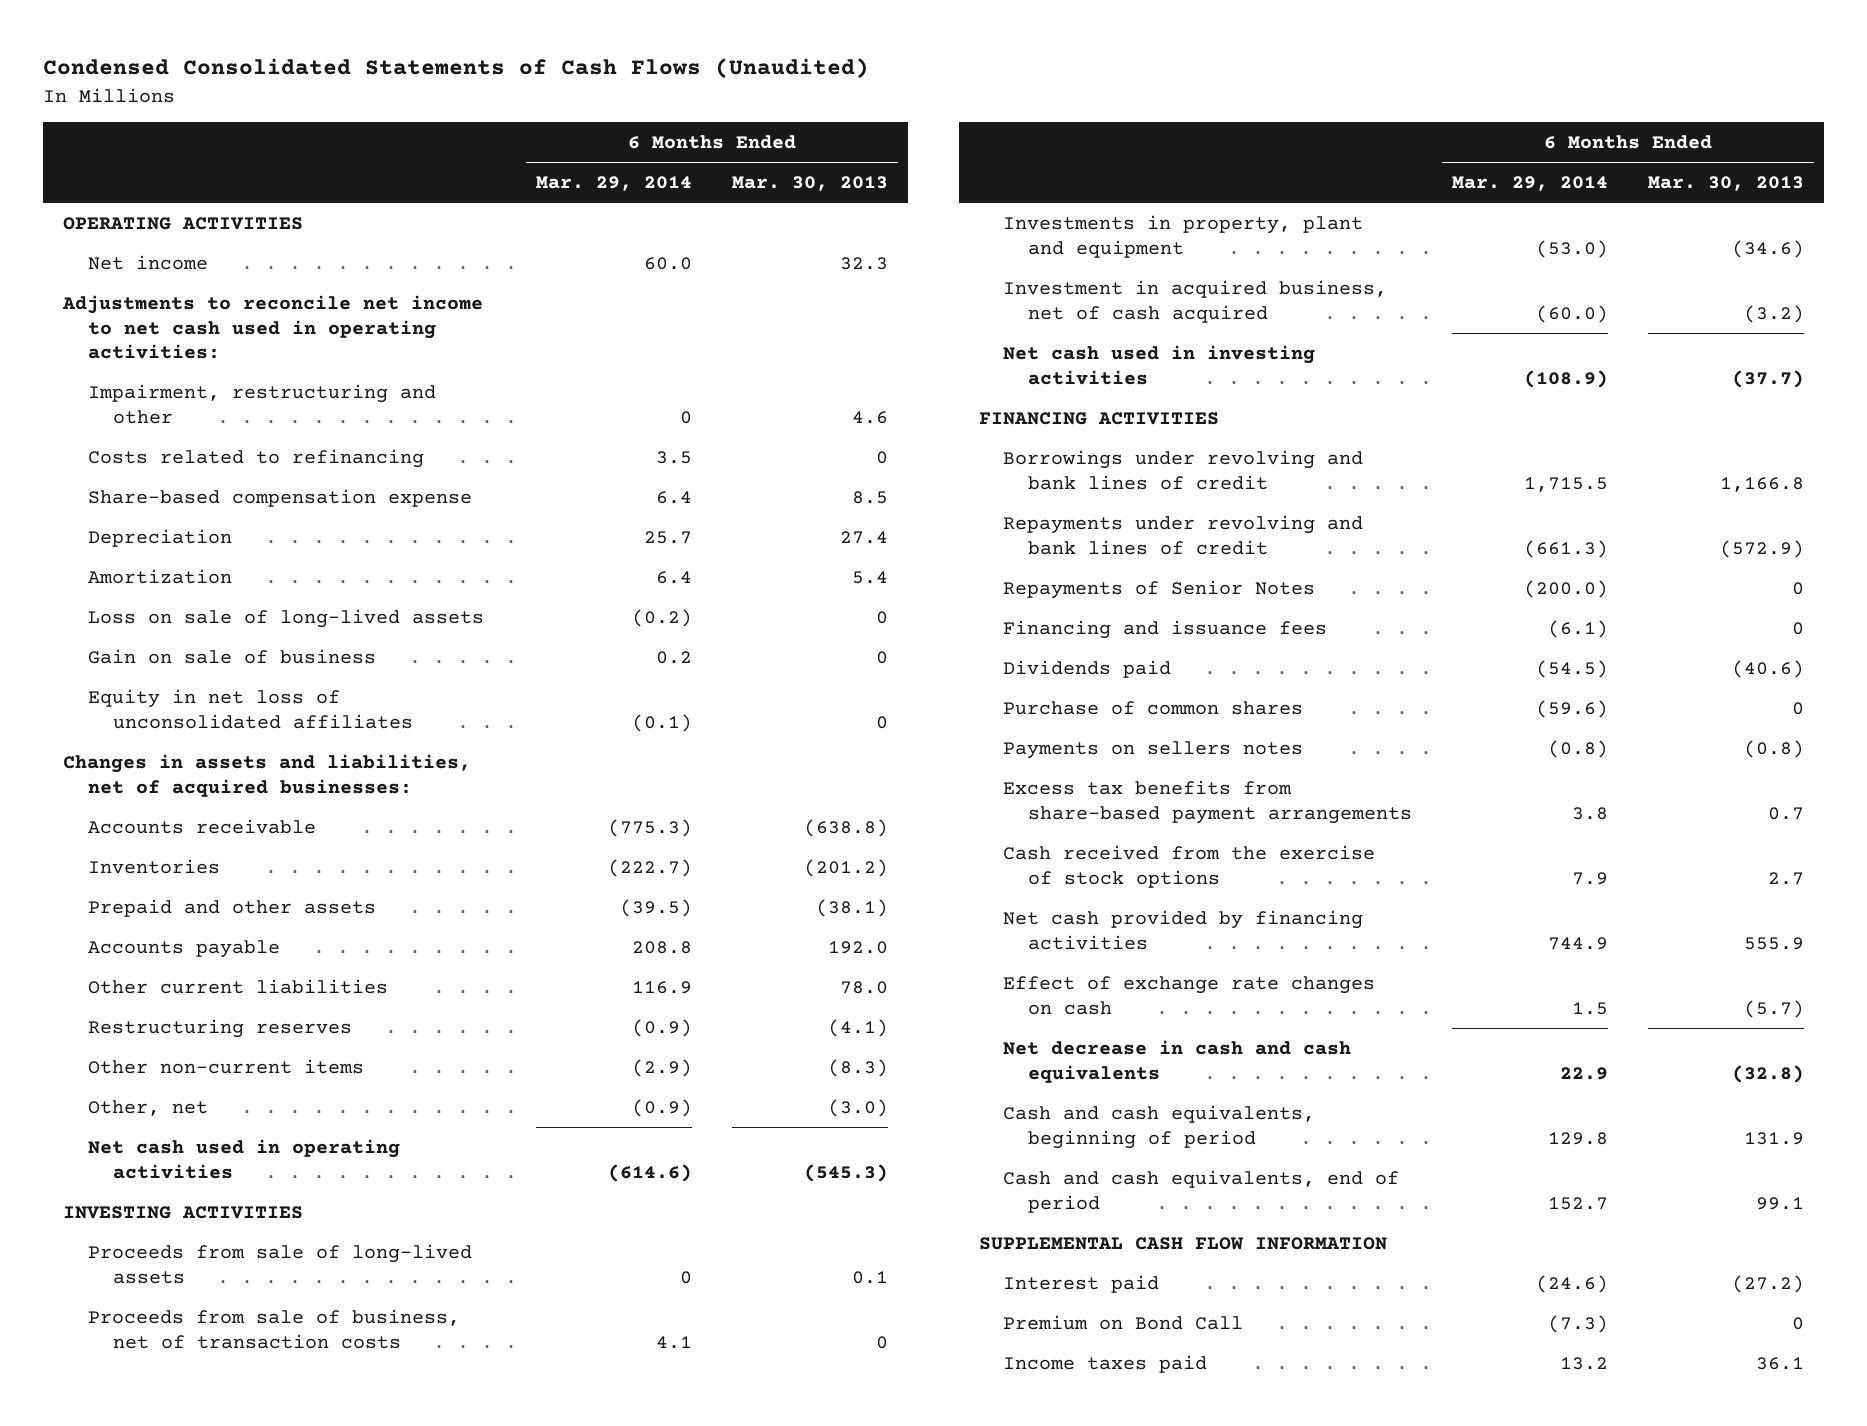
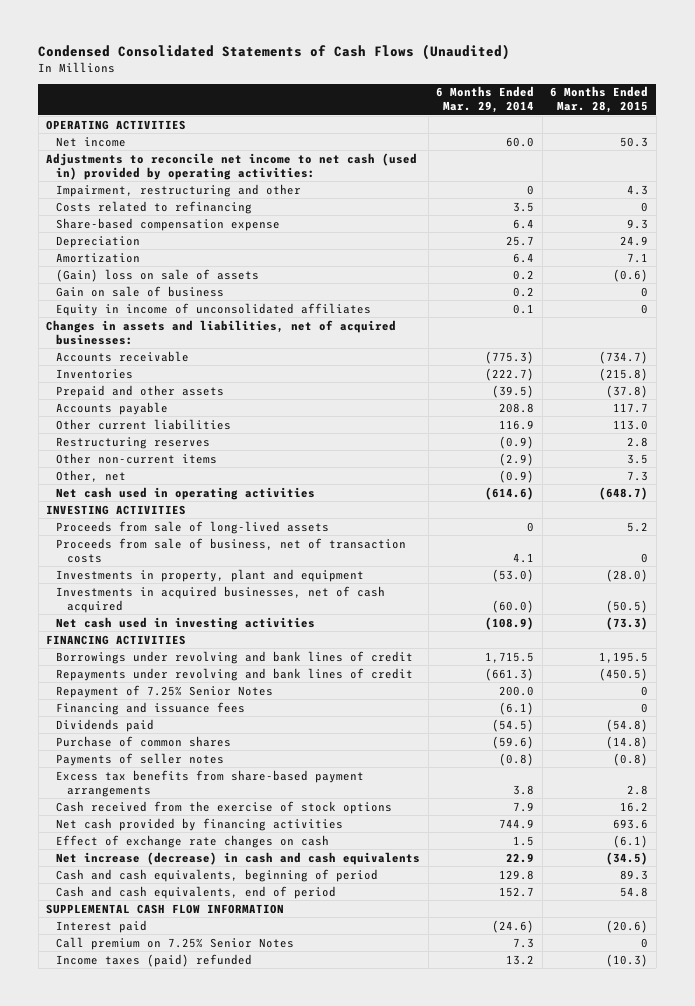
- | 6 Months Ended Mar. 29, 2014 | 6 Months Ended Mar. 30, 2013
+ | 6 Months Ended Mar. 29, 2014 | 6 Months Ended Mar. 28, 2015
- Adjustments to reconcile net income to net cash used in operating activities:
+ Adjustments to reconcile net income to net cash (used in) provided by operating activities:
- Loss on sale of long-lived assets | (0.2) | 0
+ (Gain) loss on sale of assets | 0.2 | (0.6)
- Equity in net loss of unconsolidated affiliates | (0.1) | 0
+ Equity in income of unconsolidated affiliates | 0.1 | 0
- Investment in acquired business, net of cash acquired | (60.0) | (3.2)
+ Investments in acquired businesses, net of cash acquired | (60.0) | (50.5)
- Repayments of Senior Notes | (200.0) | 0
+ Repayment of 7.25% Senior Notes | 200.0 | 0
- Payments on sellers notes | (0.8) | (0.8)
+ Payments of seller notes | (0.8) | (0.8)
- Net decrease in cash and cash equivalents | 22.9 | (32.8)
+ Net increase (decrease) in cash and cash equivalents | 22.9 | (34.5)
- Premium on Bond Call | (7.3) | 0
- Income taxes paid | 13.2 | 36.1
+ Call premium on 7.25% Senior Notes | 7.3 | 0
+ Income taxes (paid) refunded | 13.2 | (10.3)

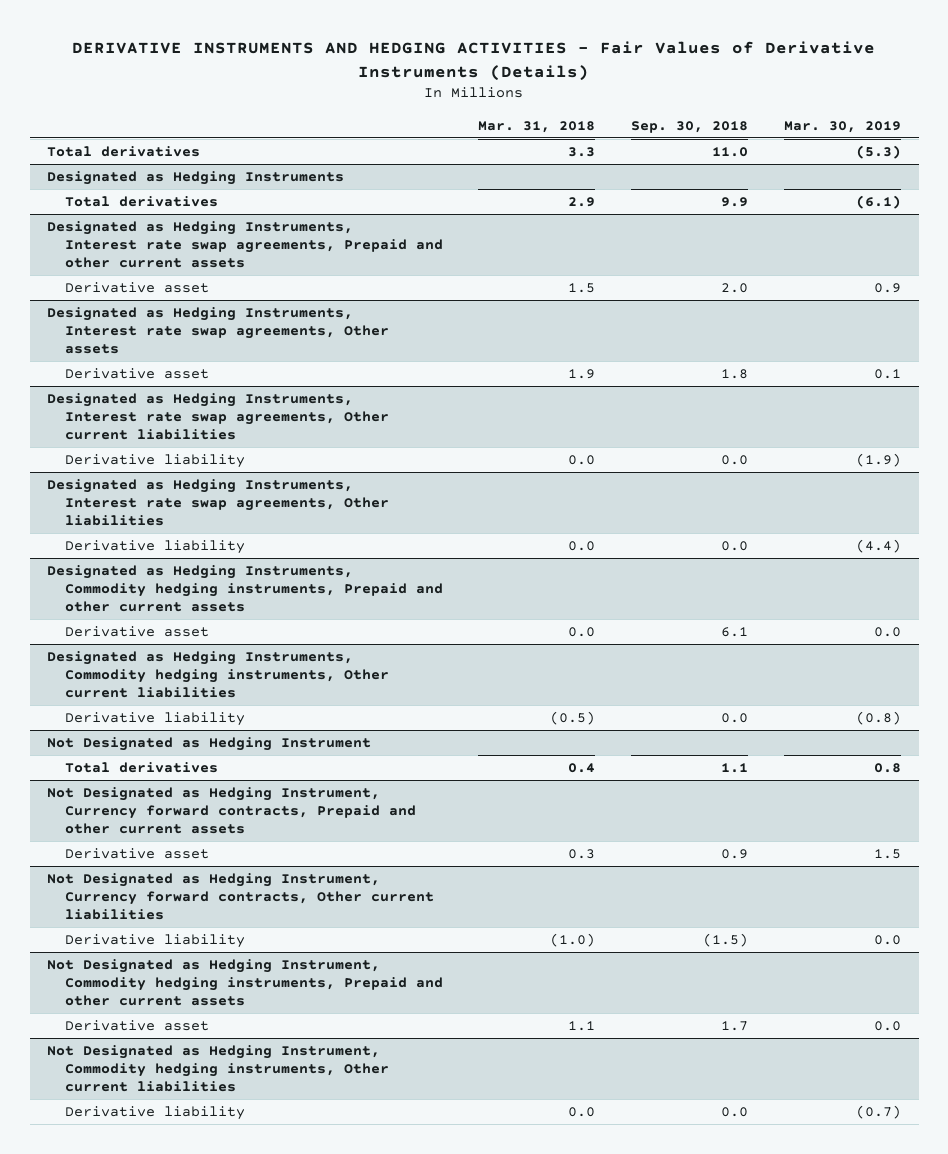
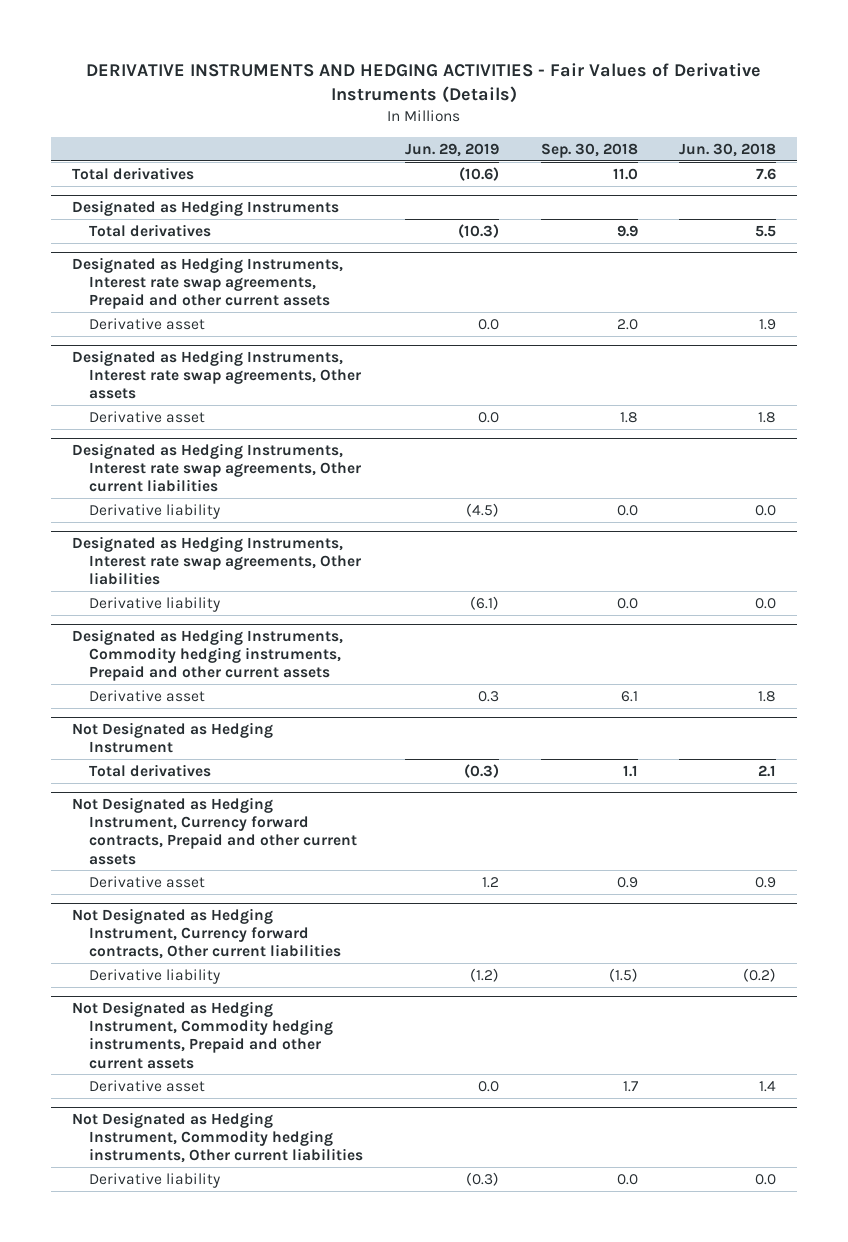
- | Mar. 31, 2018 | Sep. 30, 2018 | Mar. 30, 2019
+ | Jun. 29, 2019 | Sep. 30, 2018 | Jun. 30, 2018
- Designated as Hedging Instruments, Commodity hedging instruments, Other current liabilities
- Derivative liability | (0.5) | 0.0 | (0.8)

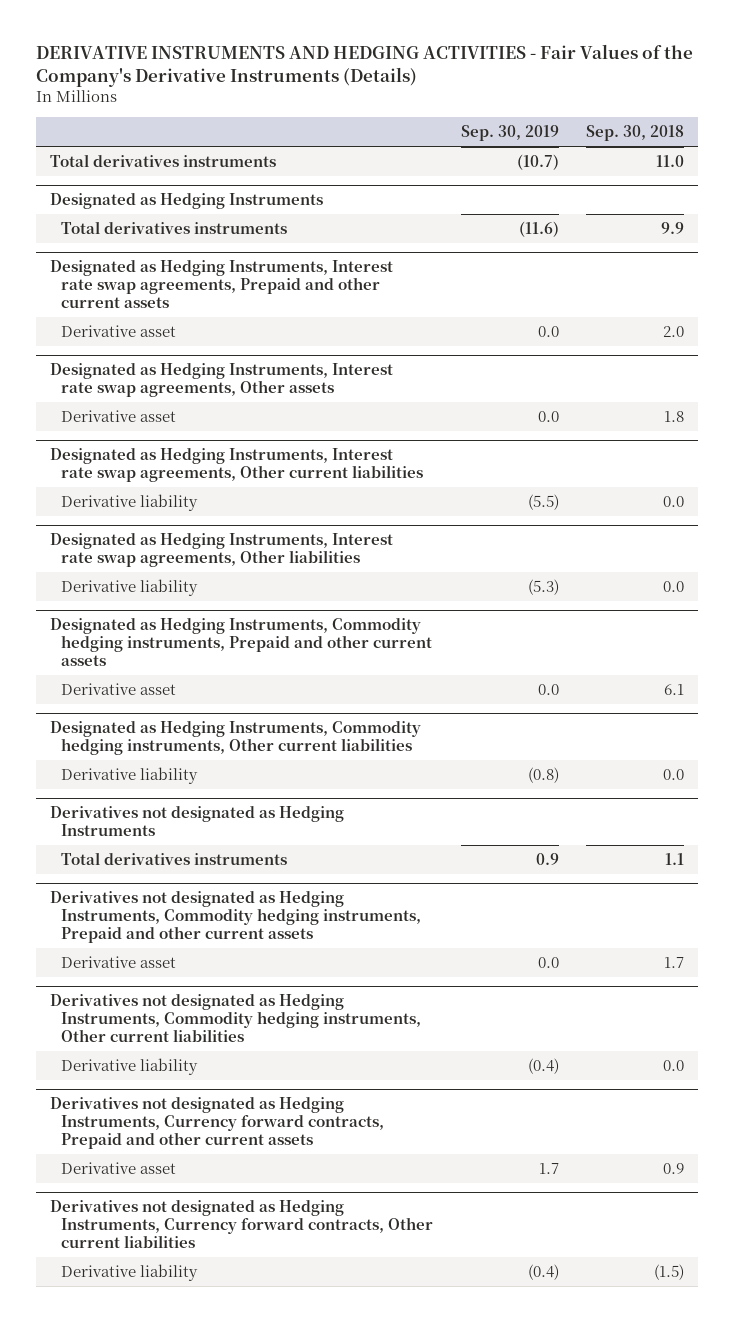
- DERIVATIVE INSTRUMENTS AND HEDGING ACTIVITIES - Fair Values of Derivative Instruments (Details)
+ DERIVATIVE INSTRUMENTS AND HEDGING ACTIVITIES - Fair Values of the Company's Derivative Instruments (Details)
- | Jun. 29, 2019 | Sep. 30, 2018 | Jun. 30, 2018
+ | Sep. 30, 2019 | Sep. 30, 2018
- Total derivatives | (10.6) | 11.0 | 7.6
+ Total derivatives instruments | (10.7) | 11.0
@ Designated as Hedging Instruments
- Total derivatives | (10.3) | 9.9 | 5.5
+ Total derivatives instruments | (11.6) | 9.9
- Not Designated as Hedging Instrument
- Total derivatives | (0.3) | 1.1 | 2.1
- Not Designated as Hedging Instrument, Currency forward contracts, Prepaid and other current assets
- Derivative asset | 1.2 | 0.9 | 0.9
- Not Designated as Hedging Instrument, Currency forward contracts, Other current liabilities
- Derivative liability | (1.2) | (1.5) | (0.2)
- Not Designated as Hedging Instrument, Commodity hedging instruments, Prepaid and other current assets
+ Designated as Hedging Instruments, Commodity hedging instruments, Other current liabilities
+ Derivative liability | (0.8) | 0.0
+ Derivatives not designated as Hedging Instruments
+ Total derivatives instruments | 0.9 | 1.1
+ Derivatives not designated as Hedging Instruments, Commodity hedging instruments, Prepaid and other current assets
- Not Designated as Hedging Instrument, Commodity hedging instruments, Other current liabilities
+ Derivatives not designated as Hedging Instruments, Commodity hedging instruments, Other current liabilities
+ Derivatives not designated as Hedging Instruments, Currency forward contracts, Prepaid and other current assets
+ Derivative asset | 1.7 | 0.9
+ Derivatives not designated as Hedging Instruments, Currency forward contracts, Other current liabilities
+ Derivative liability | (0.4) | (1.5)

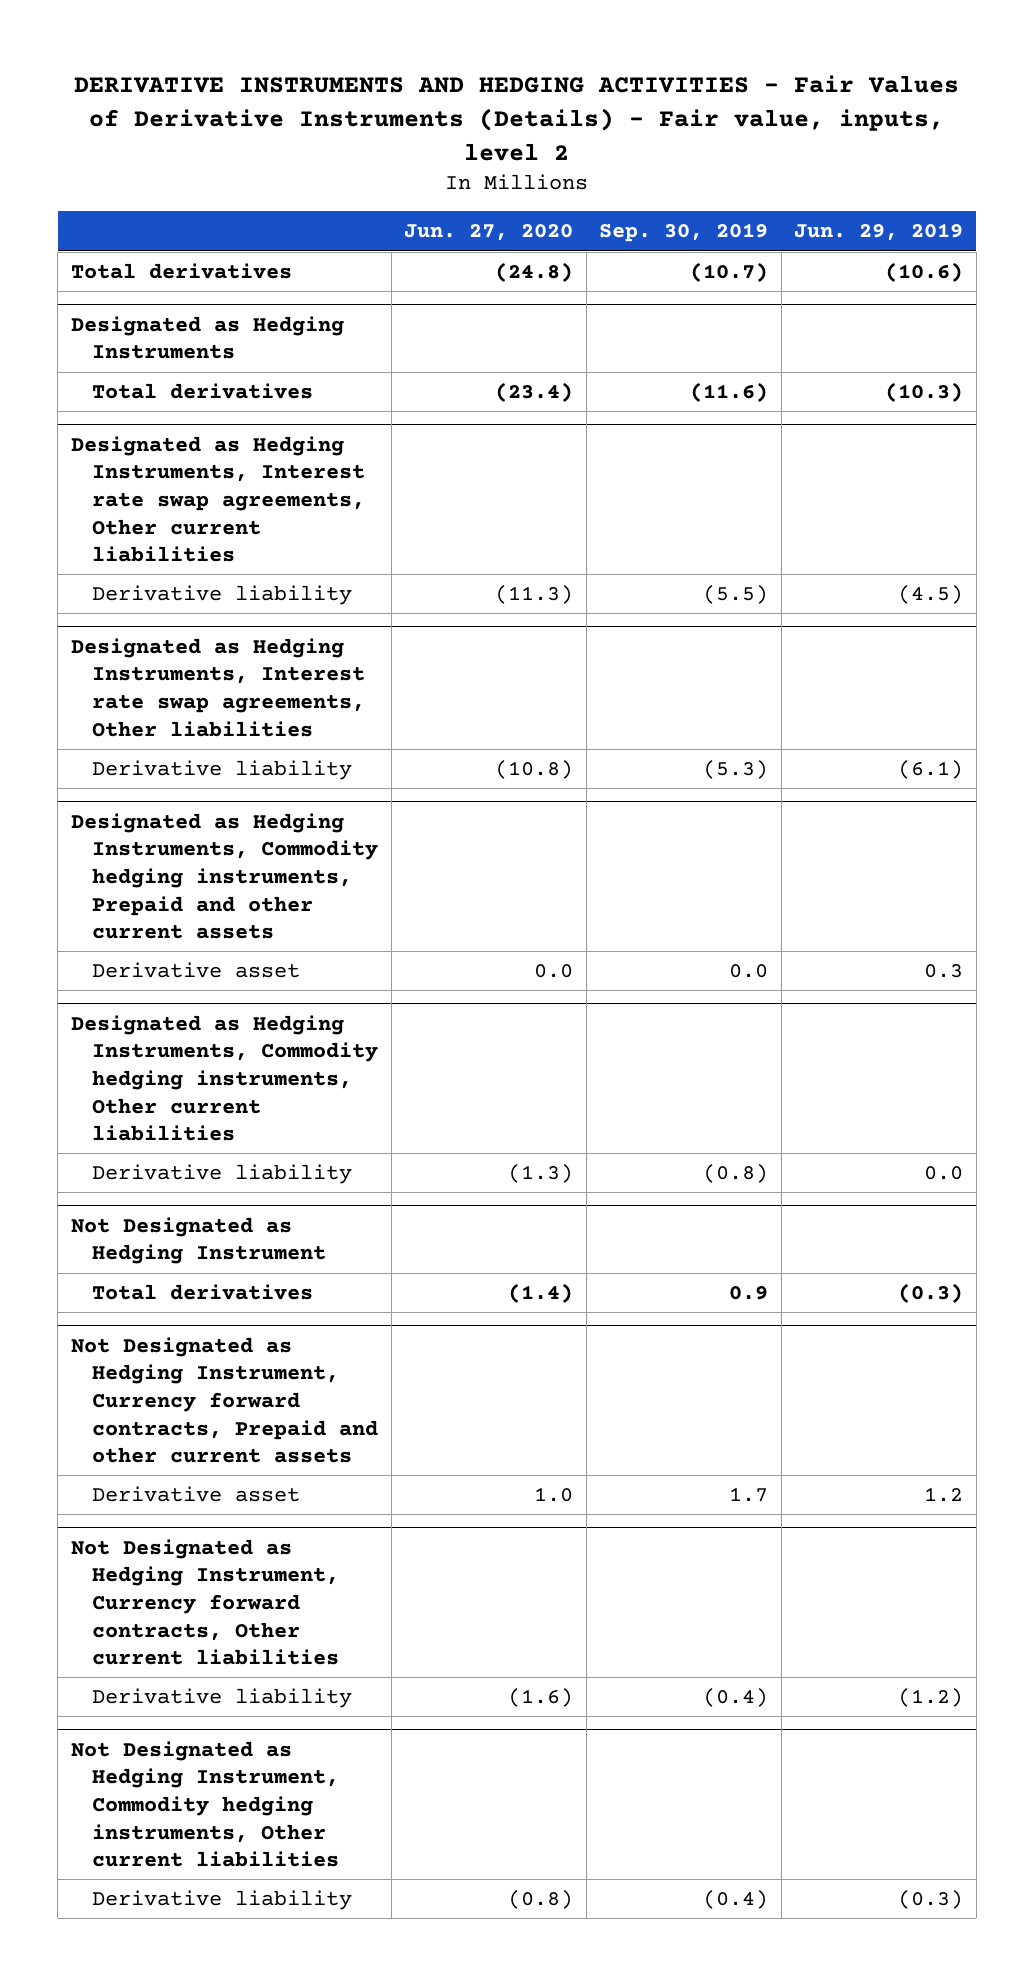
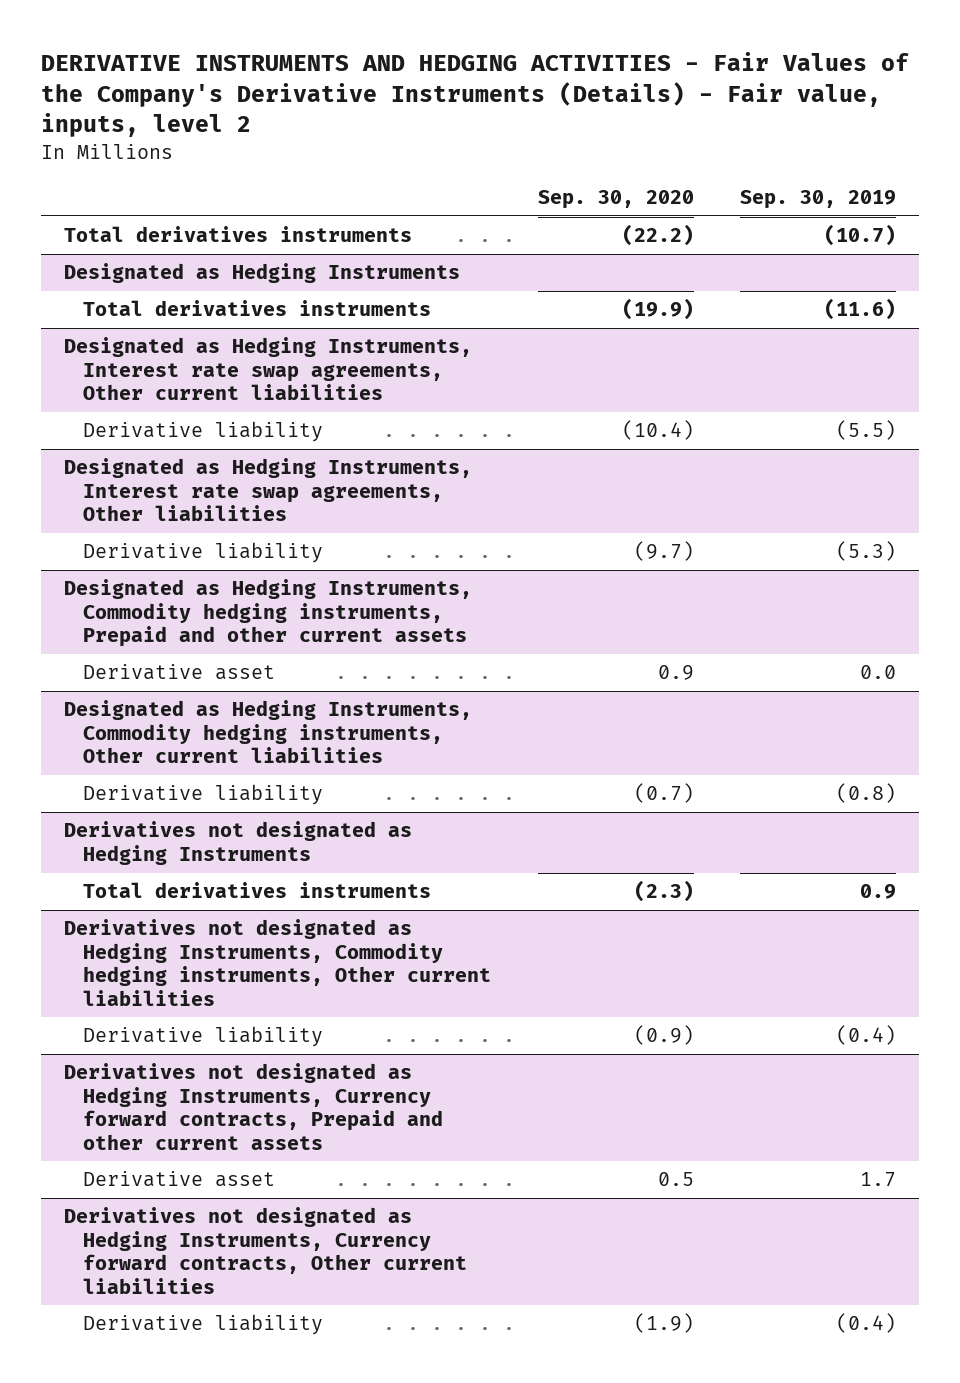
- DERIVATIVE INSTRUMENTS AND HEDGING ACTIVITIES - Fair Values of Derivative Instruments (Details) - Fair value, inputs, level 2
+ DERIVATIVE INSTRUMENTS AND HEDGING ACTIVITIES - Fair Values of the Company's Derivative Instruments (Details) - Fair value, inputs, level 2
- | Jun. 27, 2020 | Sep. 30, 2019 | Jun. 29, 2019
+ | Sep. 30, 2020 | Sep. 30, 2019
- Total derivatives | (24.8) | (10.7) | (10.6)
+ Total derivatives instruments | (22.2) | (10.7)
@ Designated as Hedging Instruments
- Total derivatives | (23.4) | (11.6) | (10.3)
+ Total derivatives instruments | (19.9) | (11.6)
- Not Designated as Hedging Instrument
- Total derivatives | (1.4) | 0.9 | (0.3)
- Not Designated as Hedging Instrument, Currency forward contracts, Prepaid and other current assets
- Derivative asset | 1.0 | 1.7 | 1.2
- Not Designated as Hedging Instrument, Currency forward contracts, Other current liabilities
+ Derivatives not designated as Hedging Instruments
+ Total derivatives instruments | (2.3) | 0.9
+ Derivatives not designated as Hedging Instruments, Commodity hedging instruments, Other current liabilities
- Not Designated as Hedging Instrument, Commodity hedging instruments, Other current liabilities
+ Derivatives not designated as Hedging Instruments, Currency forward contracts, Prepaid and other current assets
+ Derivative asset | 0.5 | 1.7
+ Derivatives not designated as Hedging Instruments, Currency forward contracts, Other current liabilities

